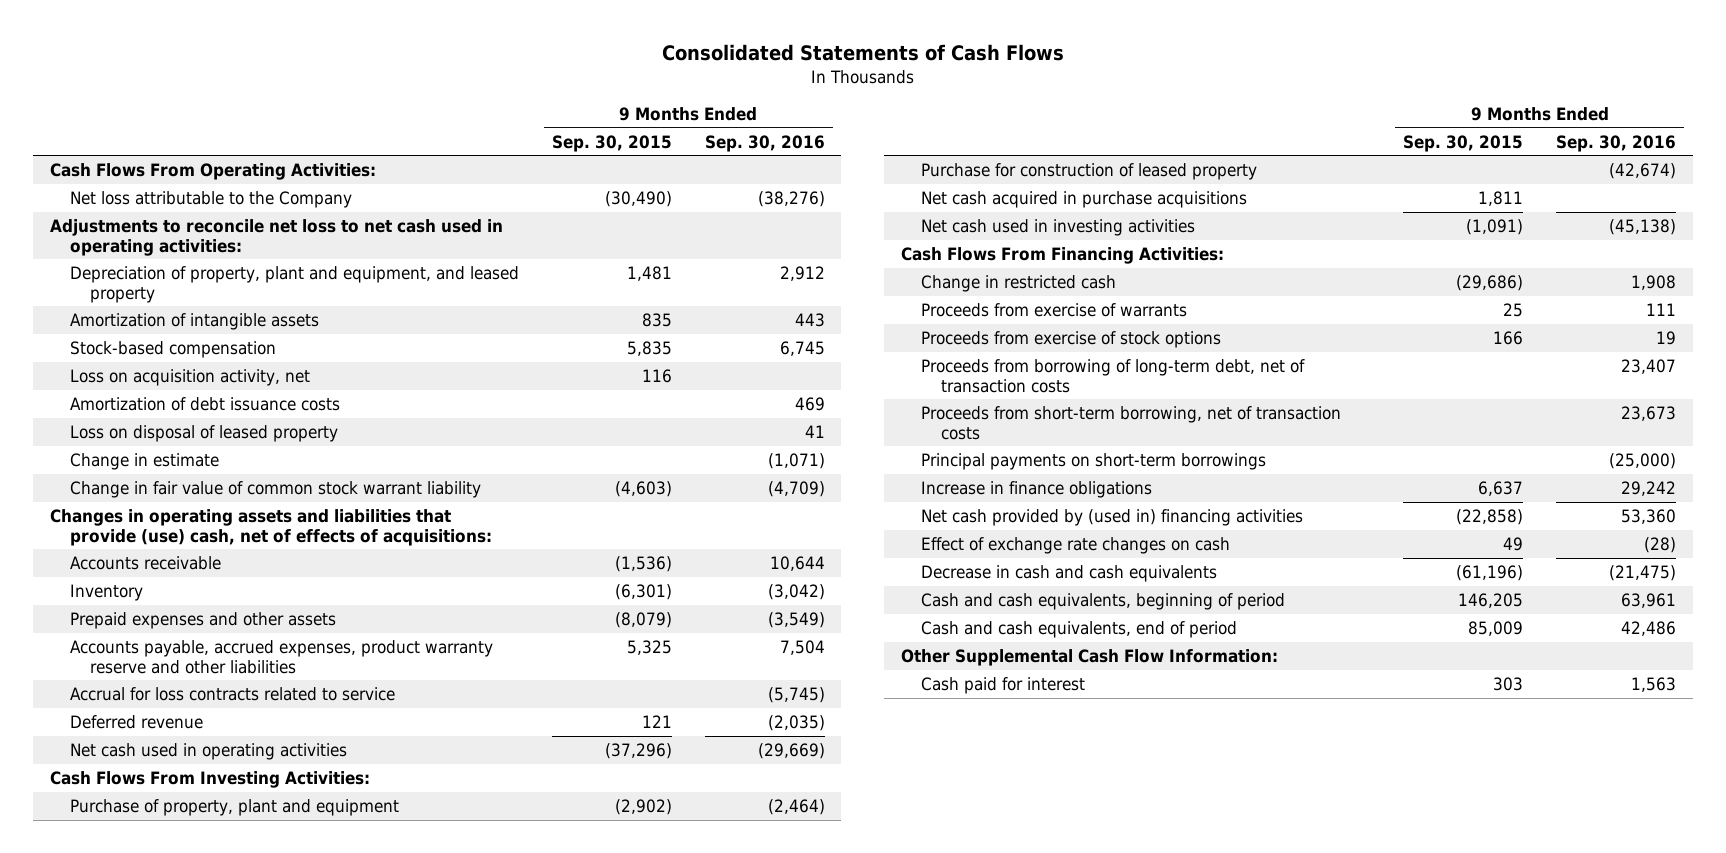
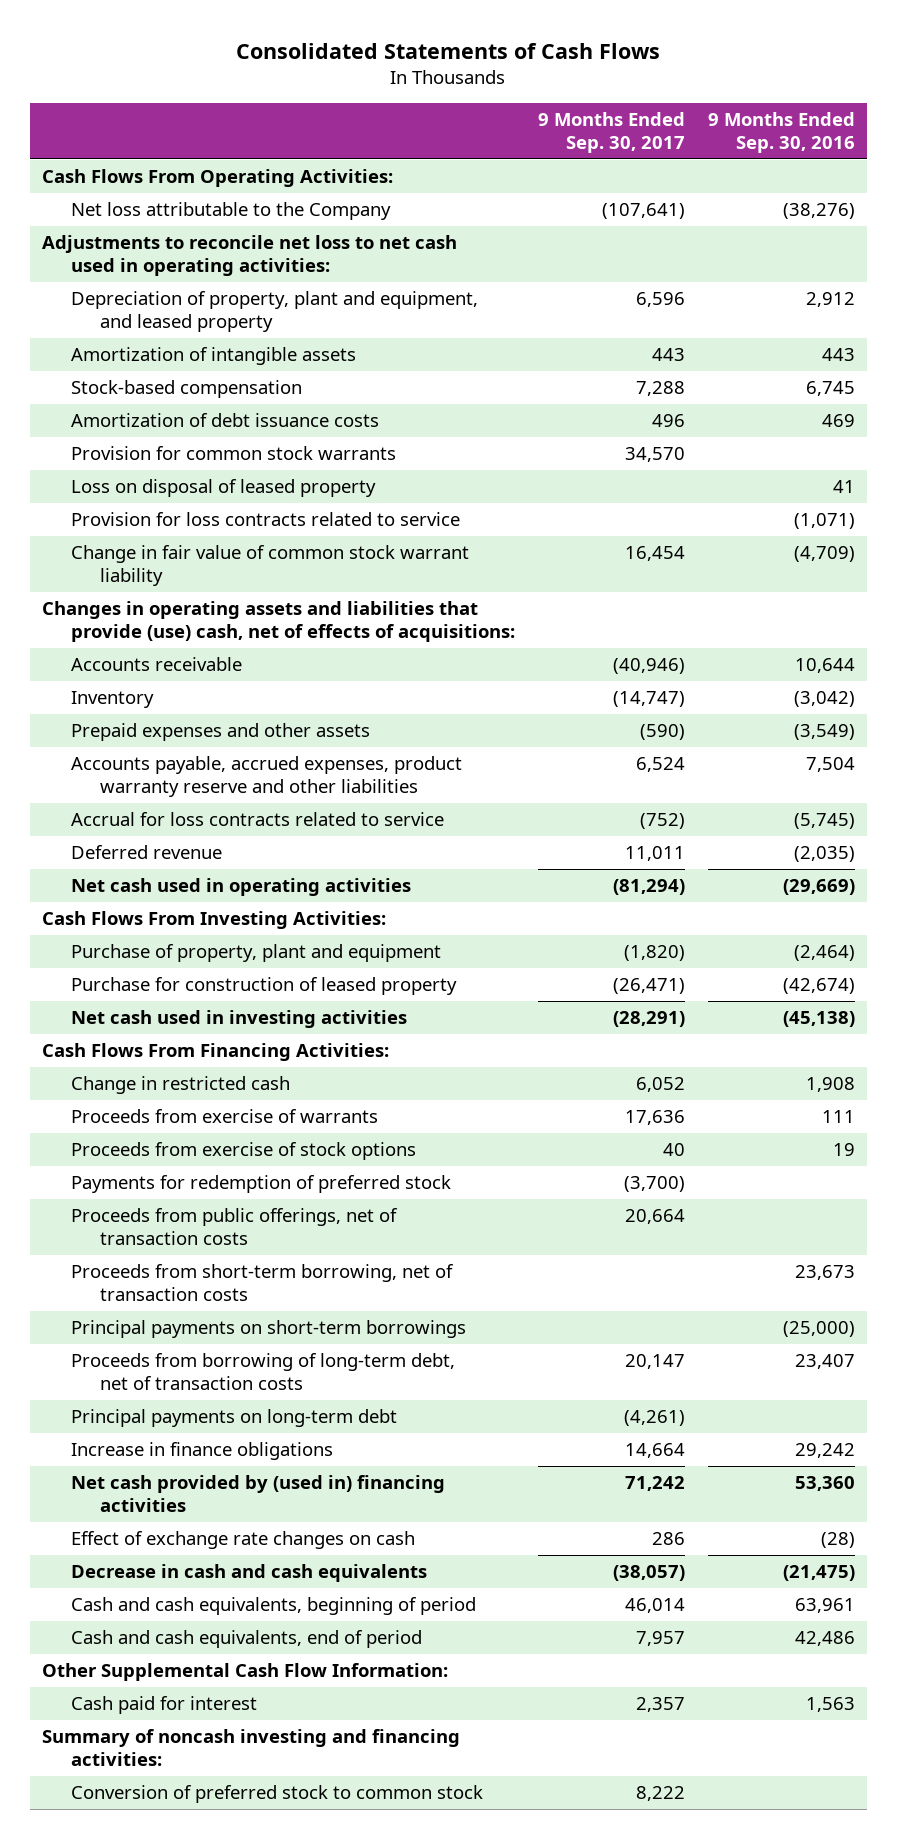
- | 9 Months Ended Sep. 30, 2015 | 9 Months Ended Sep. 30, 2016
+ | 9 Months Ended Sep. 30, 2017 | 9 Months Ended Sep. 30, 2016
- Loss on acquisition activity, net | 116 |
+ Provision for common stock warrants | 34,570 |
- Change in estimate | | (1,071)
+ Provision for loss contracts related to service | | (1,071)
- Net cash acquired in purchase acquisitions | 1,811 |
+ Payments for redemption of preferred stock | (3,700) |
+ Proceeds from public offerings, net of transaction costs | 20,664 |
moved down: Proceeds from borrowing of long-term debt, net of transaction costs | 20,147 | 23,407
+ Principal payments on long-term debt | (4,261) |
+ Summary of noncash investing and financing activities:
+ Conversion of preferred stock to common stock | 8,222 |

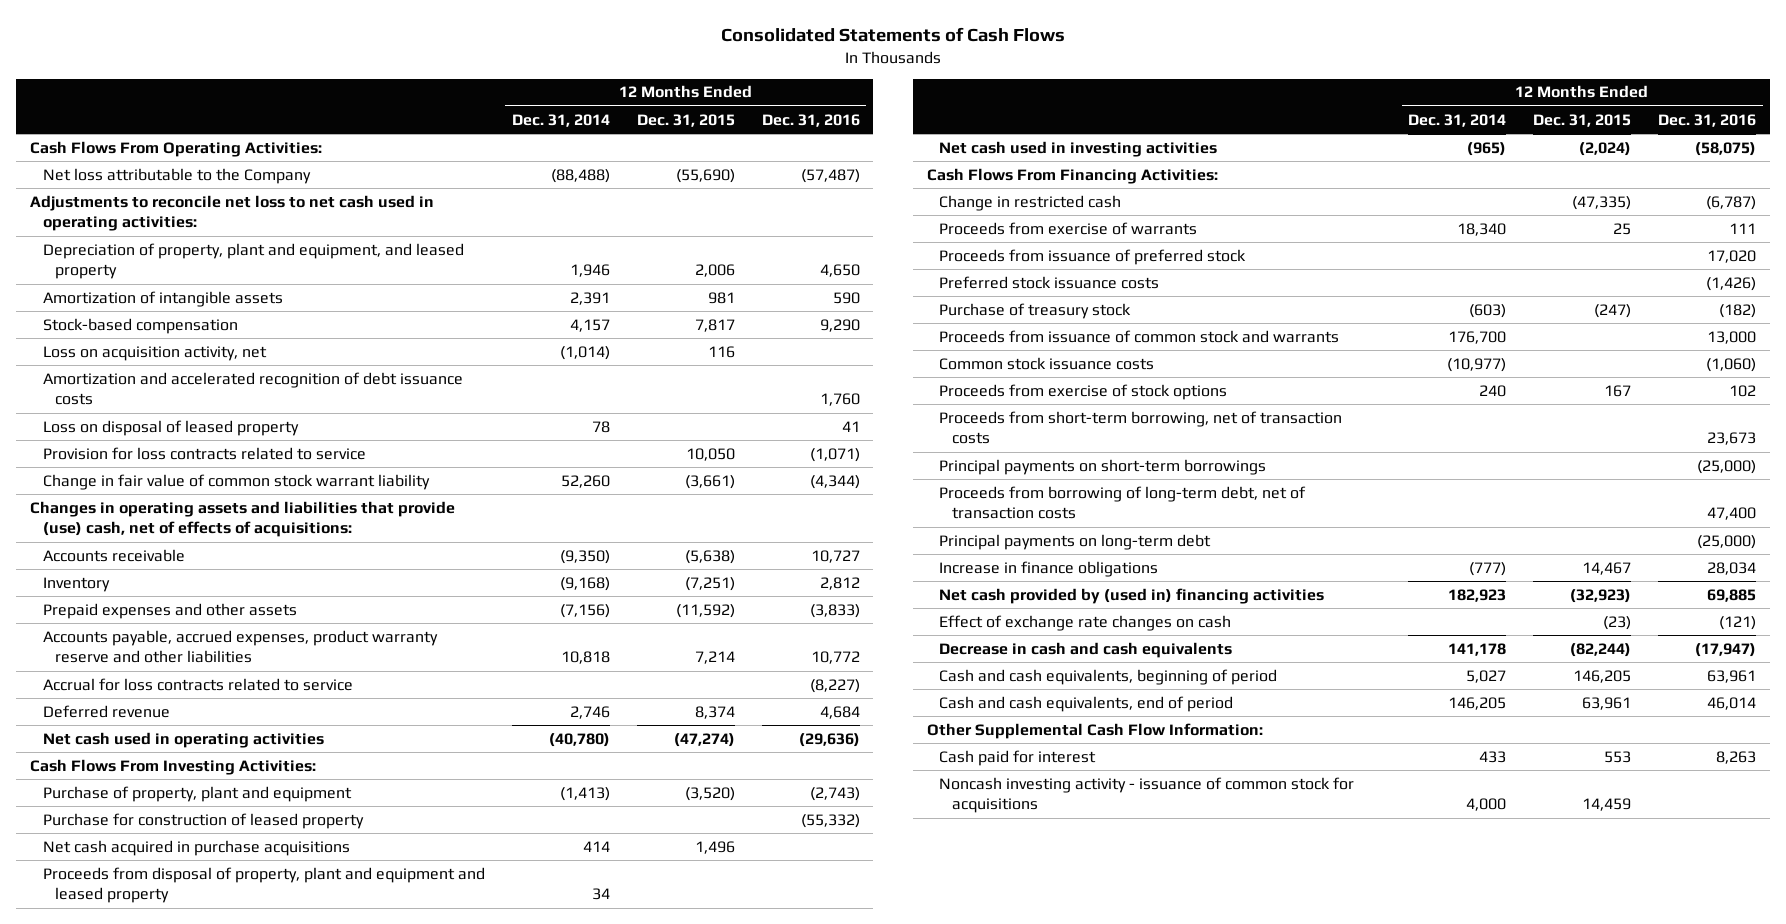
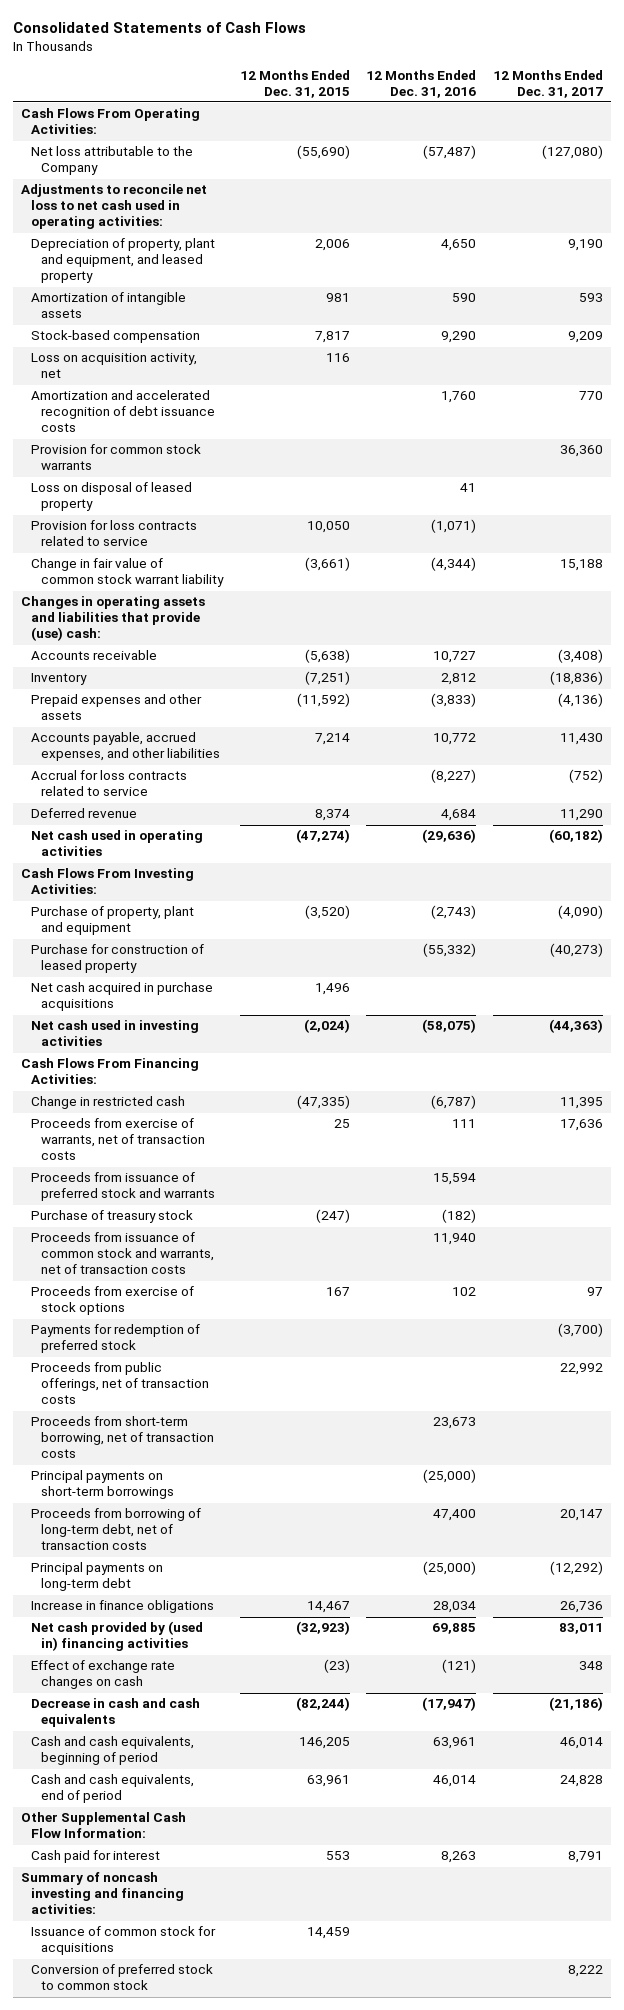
- | 12 Months Ended Dec. 31, 2014 | 12 Months Ended Dec. 31, 2015 | 12 Months Ended Dec. 31, 2016
+ | 12 Months Ended Dec. 31, 2015 | 12 Months Ended Dec. 31, 2016 | 12 Months Ended Dec. 31, 2017
+ Provision for common stock warrants | | | 36,360
- Changes in operating assets and liabilities that provide (use) cash, net of effects of acquisitions:
+ Changes in operating assets and liabilities that provide (use) cash:
- Accounts payable, accrued expenses, product warranty reserve and other liabilities | 10,818 | 7,214 | 10,772
+ Accounts payable, accrued expenses, and other liabilities | 7,214 | 10,772 | 11,430
- Proceeds from disposal of property, plant and equipment and leased property | 34 | |
- Proceeds from exercise of warrants | 18,340 | 25 | 111
- Proceeds from issuance of preferred stock | | | 17,020
- Preferred stock issuance costs | | | (1,426)
+ Proceeds from exercise of warrants, net of transaction costs | 25 | 111 | 17,636
+ Proceeds from issuance of preferred stock and warrants | | 15,594 |
- Proceeds from issuance of common stock and warrants | 176,700 | | 13,000
- Common stock issuance costs | (10,977) | | (1,060)
+ Proceeds from issuance of common stock and warrants, net of transaction costs | | 11,940 |
+ Payments for redemption of preferred stock | | | (3,700)
+ Proceeds from public offerings, net of transaction costs | | | 22,992
- Noncash investing activity - issuance of common stock for acquisitions | 4,000 | 14,459 |
+ Summary of noncash investing and financing activities:
+ Issuance of common stock for acquisitions | 14,459 | |
+ Conversion of preferred stock to common stock | | | 8,222

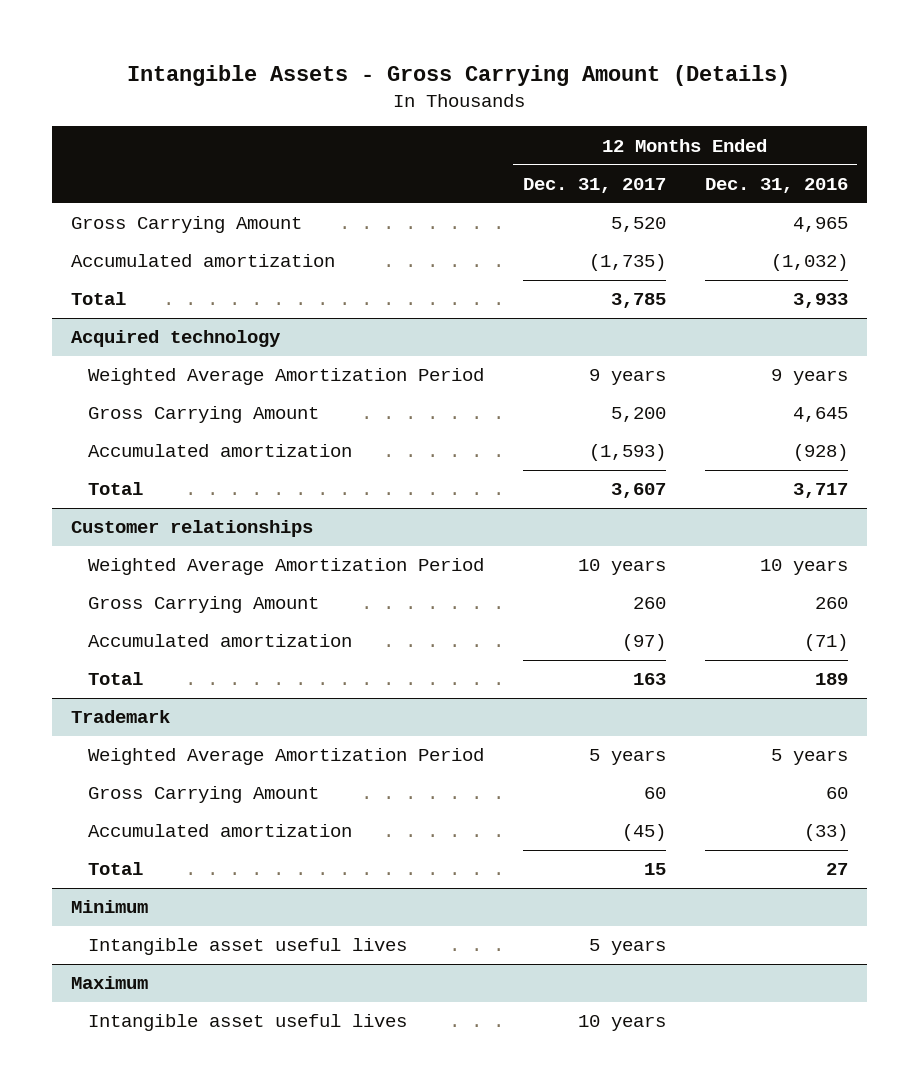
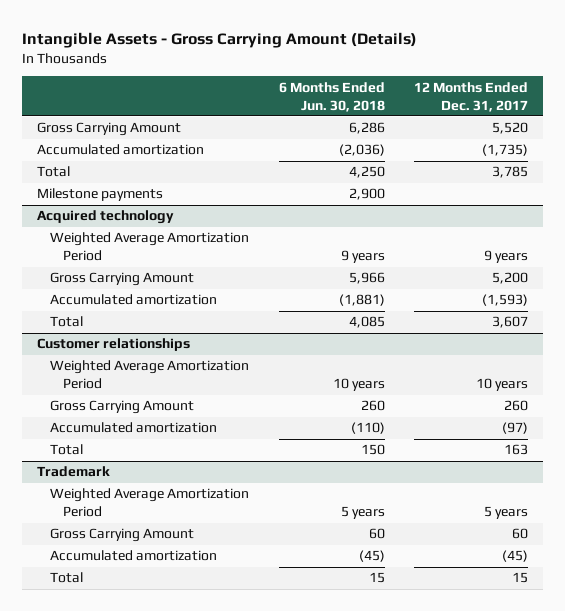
- | 12 Months Ended Dec. 31, 2017 | 12 Months Ended Dec. 31, 2016
+ | 6 Months Ended Jun. 30, 2018 | 12 Months Ended Dec. 31, 2017
+ Milestone payments | 2,900 |
- Minimum
- Intangible asset useful lives | 5 years |
- Maximum
- Intangible asset useful lives | 10 years |

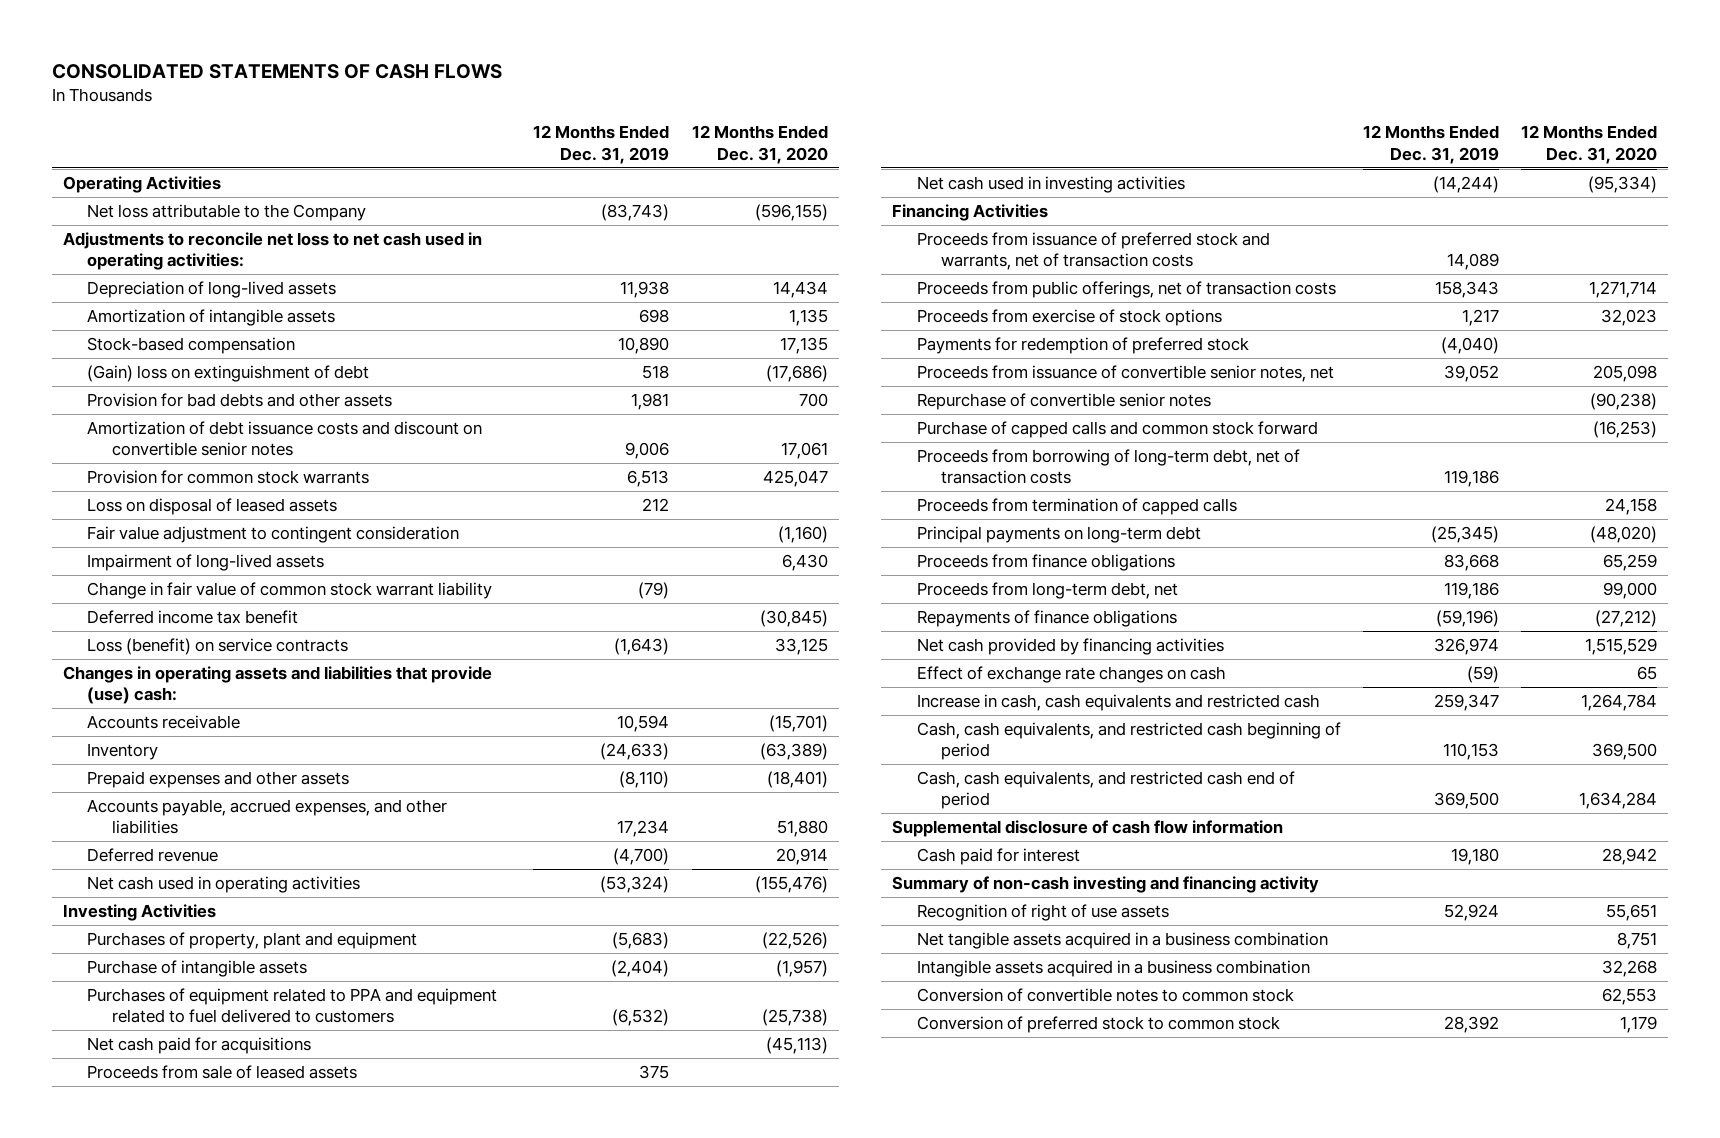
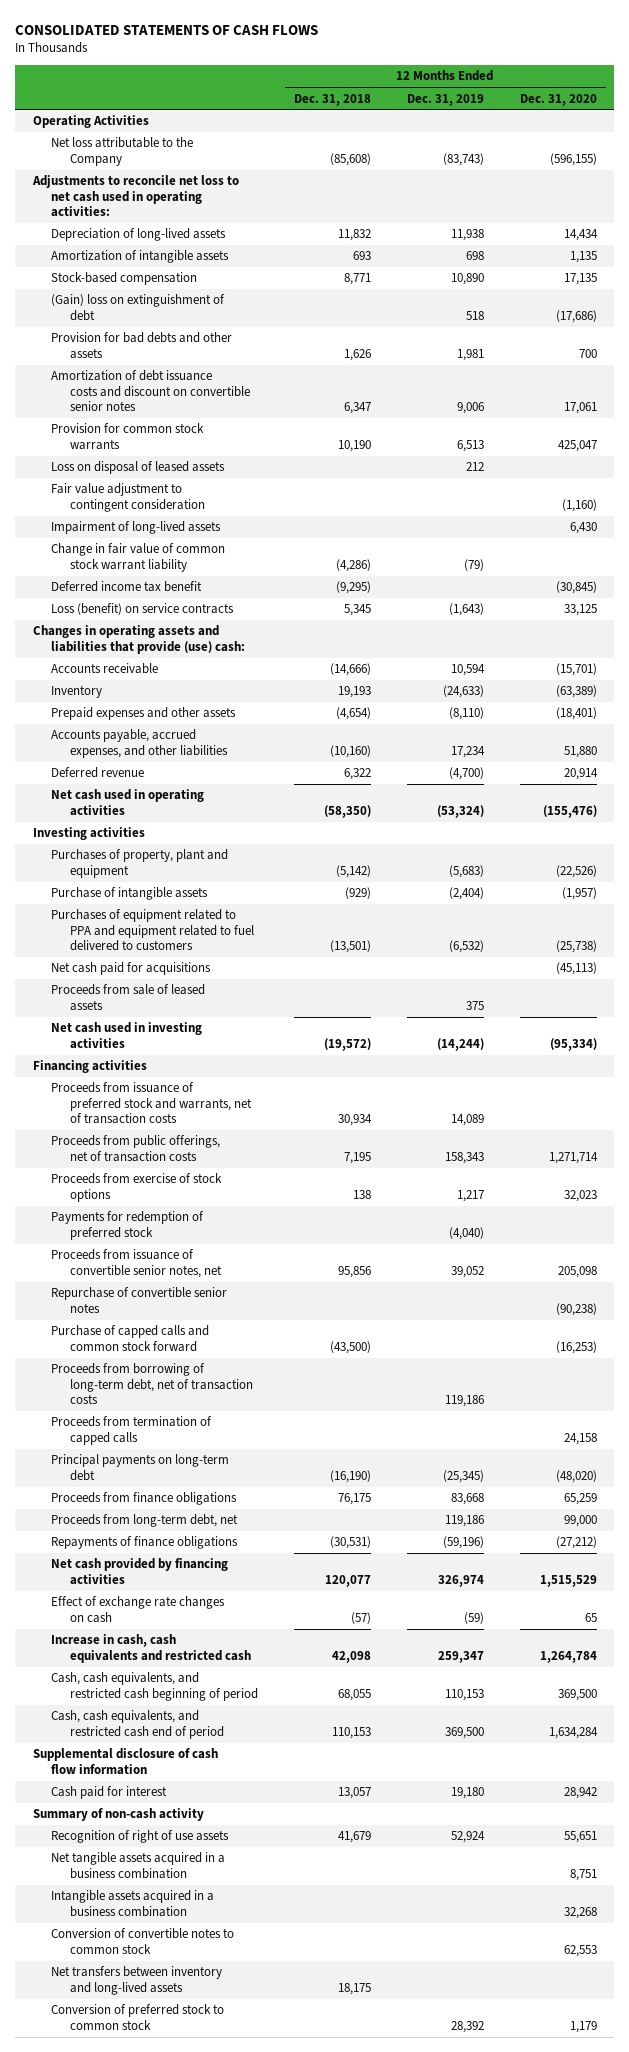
- | 12 Months Ended Dec. 31, 2019 | 12 Months Ended Dec. 31, 2020
+ | 12 Months Ended Dec. 31, 2018 | 12 Months Ended Dec. 31, 2019 | 12 Months Ended Dec. 31, 2020
- Investing Activities
+ Investing activities
- Financing Activities
+ Financing activities
- Summary of non-cash investing and financing activity
+ Summary of non-cash activity
+ Net transfers between inventory and long-lived assets | 18,175 | |

